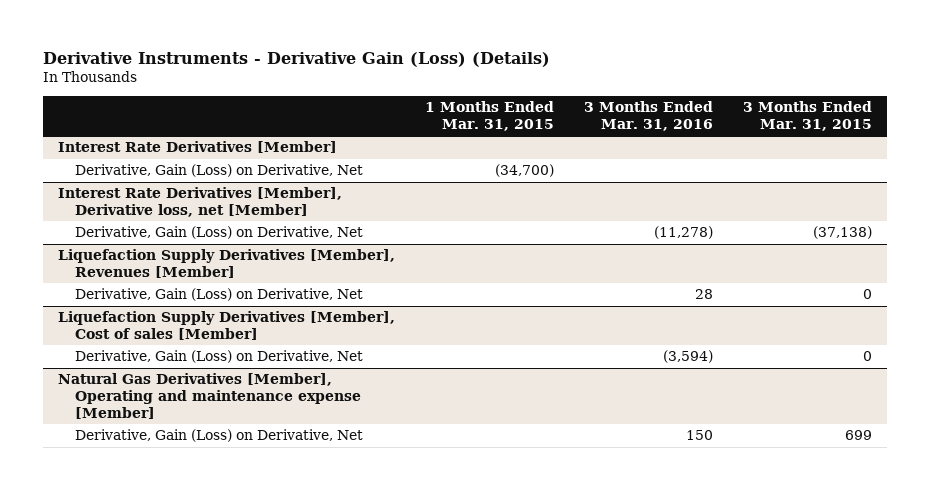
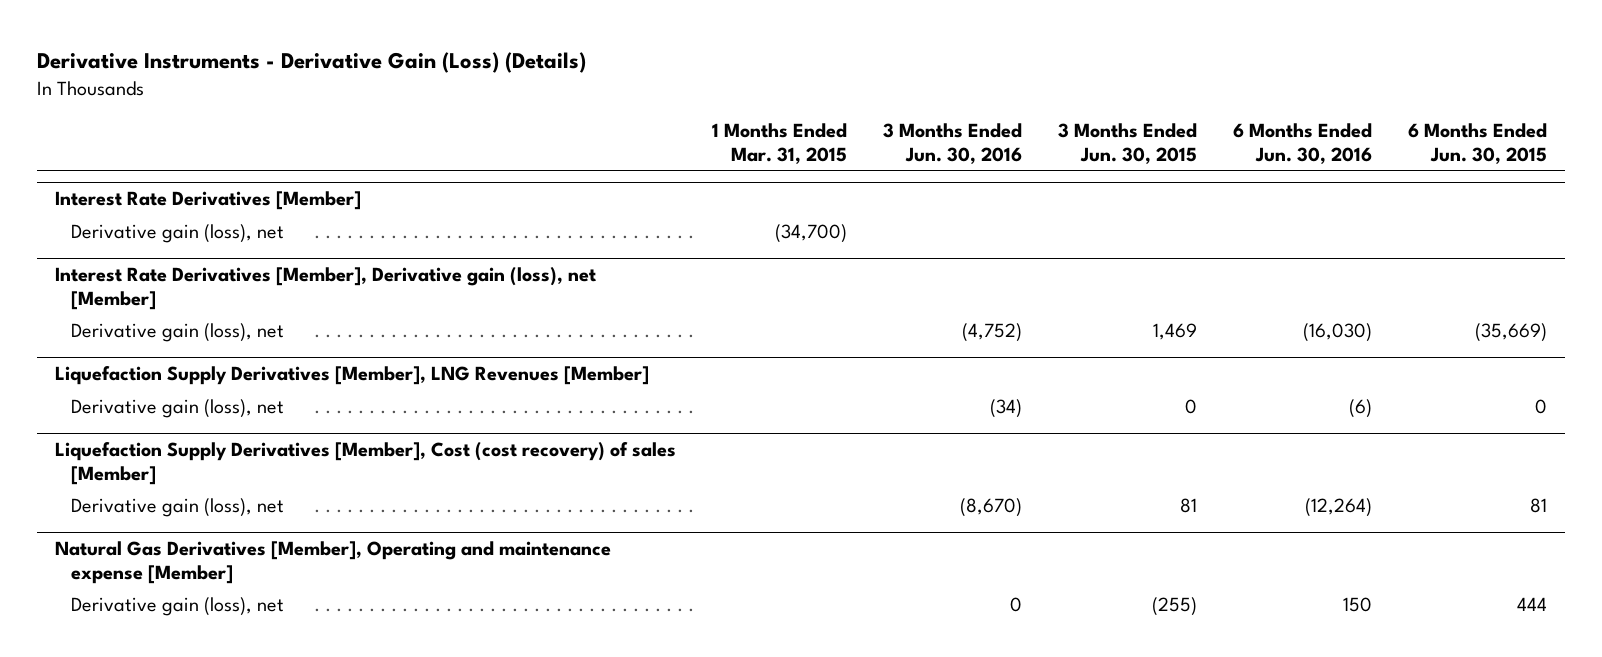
- | 1 Months Ended Mar. 31, 2015 | 3 Months Ended Mar. 31, 2016 | 3 Months Ended Mar. 31, 2015
+ | 1 Months Ended Mar. 31, 2015 | 3 Months Ended Jun. 30, 2016 | 3 Months Ended Jun. 30, 2015 | 6 Months Ended Jun. 30, 2016 | 6 Months Ended Jun. 30, 2015
@ Interest Rate Derivatives [Member]
- Derivative, Gain (Loss) on Derivative, Net | (34,700) | |
- Interest Rate Derivatives [Member], Derivative loss, net [Member]
- Derivative, Gain (Loss) on Derivative, Net | | (11,278) | (37,138)
- Liquefaction Supply Derivatives [Member], Revenues [Member]
- Derivative, Gain (Loss) on Derivative, Net | | 28 | 0
- Liquefaction Supply Derivatives [Member], Cost of sales [Member]
- Derivative, Gain (Loss) on Derivative, Net | | (3,594) | 0
@ Interest Rate Derivatives [Member]
+ Derivative gain (loss), net | (34,700) | | | |
+ Interest Rate Derivatives [Member], Derivative gain (loss), net [Member]
+ Derivative gain (loss), net | | (4,752) | 1,469 | (16,030) | (35,669)
+ Liquefaction Supply Derivatives [Member], LNG Revenues [Member]
+ Derivative gain (loss), net | | (34) | 0 | (6) | 0
+ Liquefaction Supply Derivatives [Member], Cost (cost recovery) of sales [Member]
+ Derivative gain (loss), net | | (8,670) | 81 | (12,264) | 81
@ Natural Gas Derivatives [Member], Operating and maintenance expense [Member]
- Derivative, Gain (Loss) on Derivative, Net | | 150 | 699
+ Derivative gain (loss), net | | 0 | (255) | 150 | 444

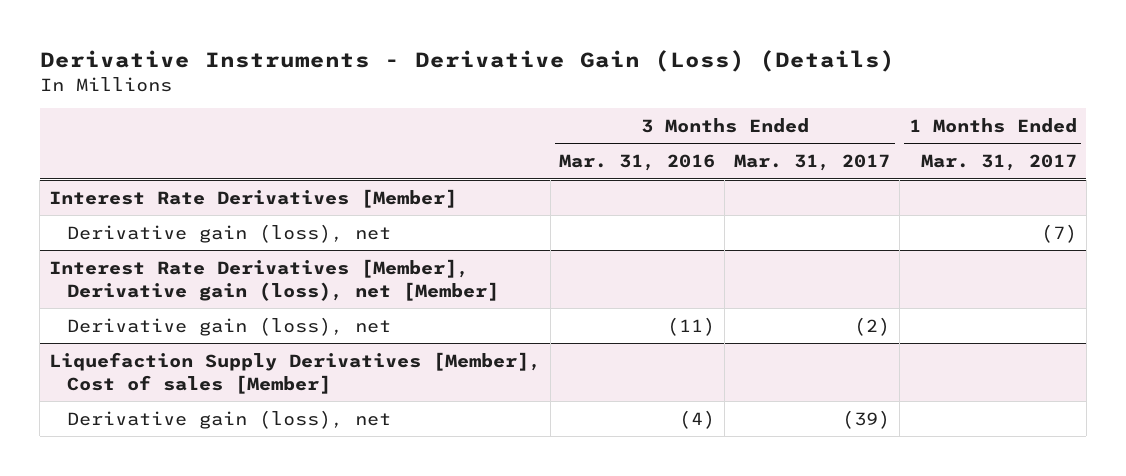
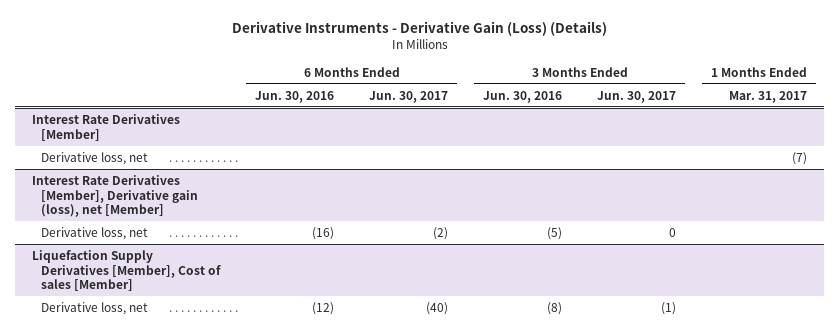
- | 3 Months Ended Mar. 31, 2016 | 3 Months Ended Mar. 31, 2017 | 1 Months Ended Mar. 31, 2017
+ | 6 Months Ended Jun. 30, 2016 | 6 Months Ended Jun. 30, 2017 | 3 Months Ended Jun. 30, 2016 | 3 Months Ended Jun. 30, 2017 | 1 Months Ended Mar. 31, 2017
@ Interest Rate Derivatives [Member]
- Derivative gain (loss), net | | | (7)
+ Derivative loss, net | | | | | (7)
@ Interest Rate Derivatives [Member], Derivative gain (loss), net [Member]
- Derivative gain (loss), net | (11) | (2) |
+ Derivative loss, net | (16) | (2) | (5) | 0 |
@ Liquefaction Supply Derivatives [Member], Cost of sales [Member]
- Derivative gain (loss), net | (4) | (39) |
+ Derivative loss, net | (12) | (40) | (8) | (1) |

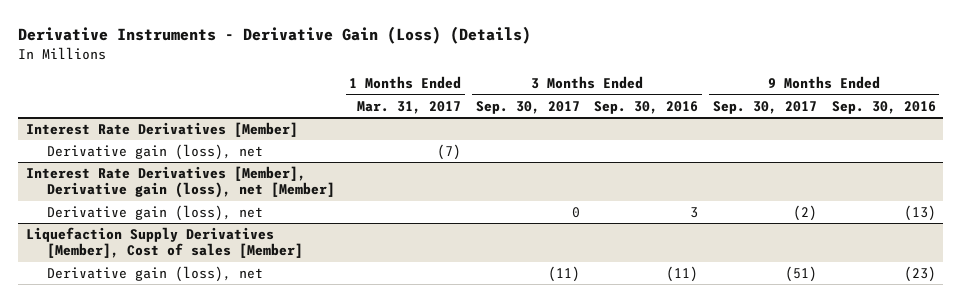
- | 6 Months Ended Jun. 30, 2016 | 6 Months Ended Jun. 30, 2017 | 3 Months Ended Jun. 30, 2016 | 3 Months Ended Jun. 30, 2017 | 1 Months Ended Mar. 31, 2017
+ | 1 Months Ended Mar. 31, 2017 | 3 Months Ended Sep. 30, 2017 | 3 Months Ended Sep. 30, 2016 | 9 Months Ended Sep. 30, 2017 | 9 Months Ended Sep. 30, 2016
@ Interest Rate Derivatives [Member]
- Derivative loss, net | | | | | (7)
+ Derivative gain (loss), net | (7) | | | |
@ Interest Rate Derivatives [Member], Derivative gain (loss), net [Member]
- Derivative loss, net | (16) | (2) | (5) | 0 |
+ Derivative gain (loss), net | | 0 | 3 | (2) | (13)
@ Liquefaction Supply Derivatives [Member], Cost of sales [Member]
- Derivative loss, net | (12) | (40) | (8) | (1) |
+ Derivative gain (loss), net | | (11) | (11) | (51) | (23)

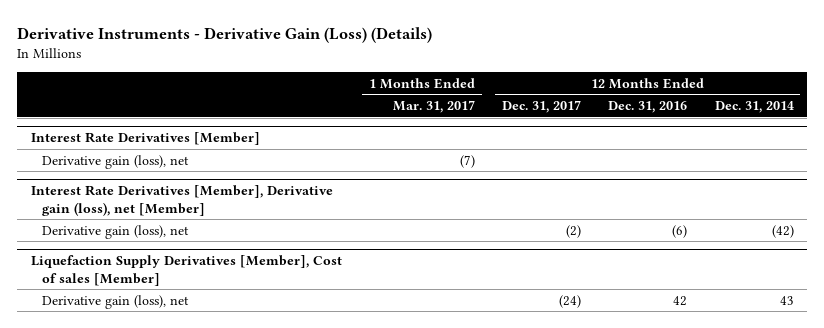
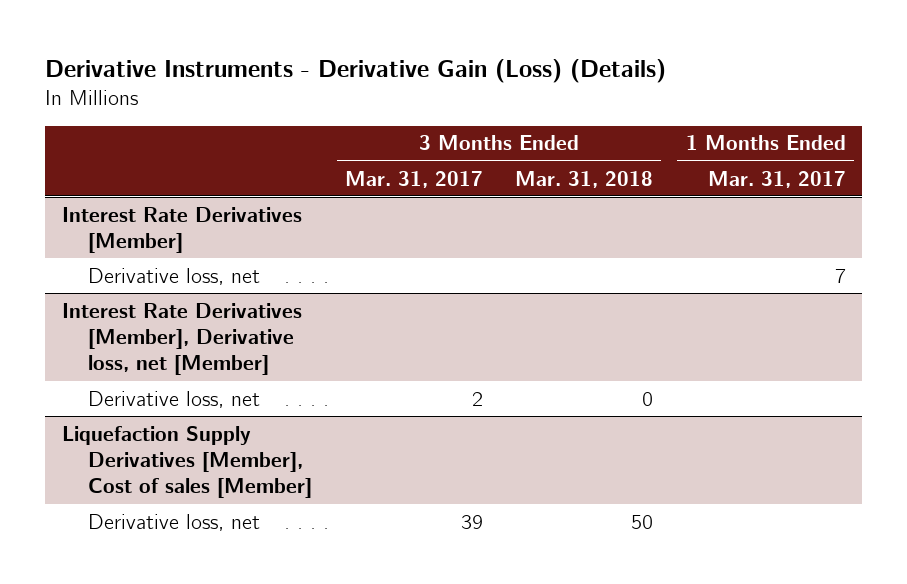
- | 1 Months Ended Mar. 31, 2017 | 12 Months Ended Dec. 31, 2017 | 12 Months Ended Dec. 31, 2016 | 12 Months Ended Dec. 31, 2014
+ | 3 Months Ended Mar. 31, 2017 | 3 Months Ended Mar. 31, 2018 | 1 Months Ended Mar. 31, 2017
@ Interest Rate Derivatives [Member]
- Derivative gain (loss), net | (7) | | |
- Interest Rate Derivatives [Member], Derivative gain (loss), net [Member]
- Derivative gain (loss), net | | (2) | (6) | (42)
@ Interest Rate Derivatives [Member]
+ Derivative loss, net | | | 7
+ Interest Rate Derivatives [Member], Derivative loss, net [Member]
+ Derivative loss, net | 2 | 0 |
@ Liquefaction Supply Derivatives [Member], Cost of sales [Member]
- Derivative gain (loss), net | | (24) | 42 | 43
+ Derivative loss, net | 39 | 50 |

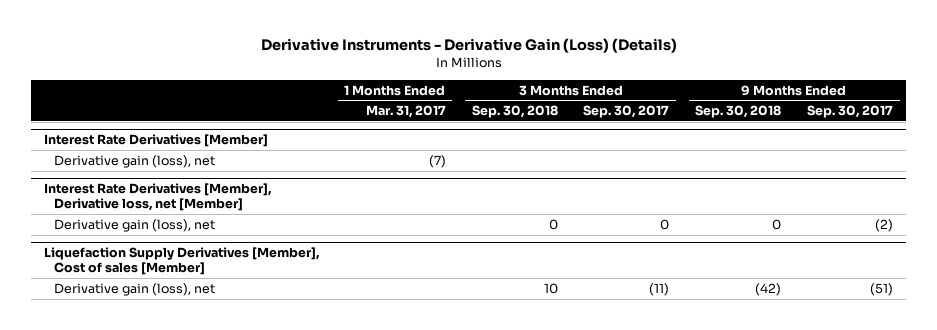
- | 3 Months Ended Mar. 31, 2017 | 3 Months Ended Mar. 31, 2018 | 1 Months Ended Mar. 31, 2017
+ | 1 Months Ended Mar. 31, 2017 | 3 Months Ended Sep. 30, 2018 | 3 Months Ended Sep. 30, 2017 | 9 Months Ended Sep. 30, 2018 | 9 Months Ended Sep. 30, 2017
@ Interest Rate Derivatives [Member]
- Derivative loss, net | | | 7
+ Derivative gain (loss), net | (7) | | | |
@ Interest Rate Derivatives [Member], Derivative loss, net [Member]
- Derivative loss, net | 2 | 0 |
+ Derivative gain (loss), net | | 0 | 0 | 0 | (2)
@ Liquefaction Supply Derivatives [Member], Cost of sales [Member]
- Derivative loss, net | 39 | 50 |
+ Derivative gain (loss), net | | 10 | (11) | (42) | (51)

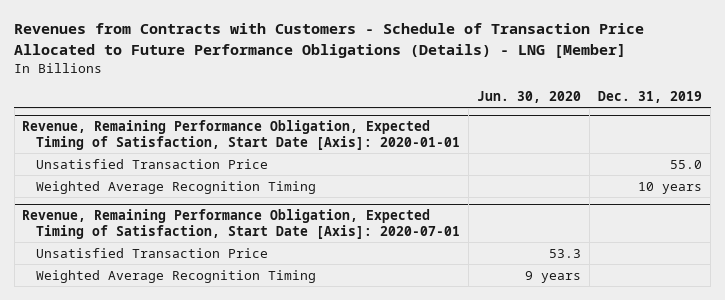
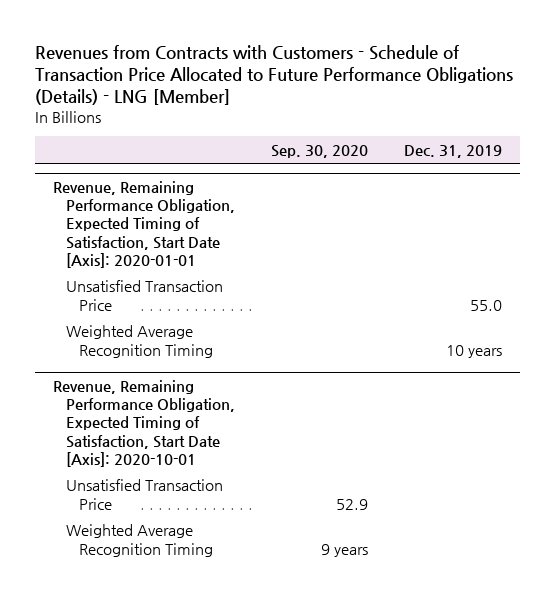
- | Jun. 30, 2020 | Dec. 31, 2019
+ | Sep. 30, 2020 | Dec. 31, 2019
- Revenue, Remaining Performance Obligation, Expected Timing of Satisfaction, Start Date [Axis]: 2020-07-01
+ Revenue, Remaining Performance Obligation, Expected Timing of Satisfaction, Start Date [Axis]: 2020-10-01

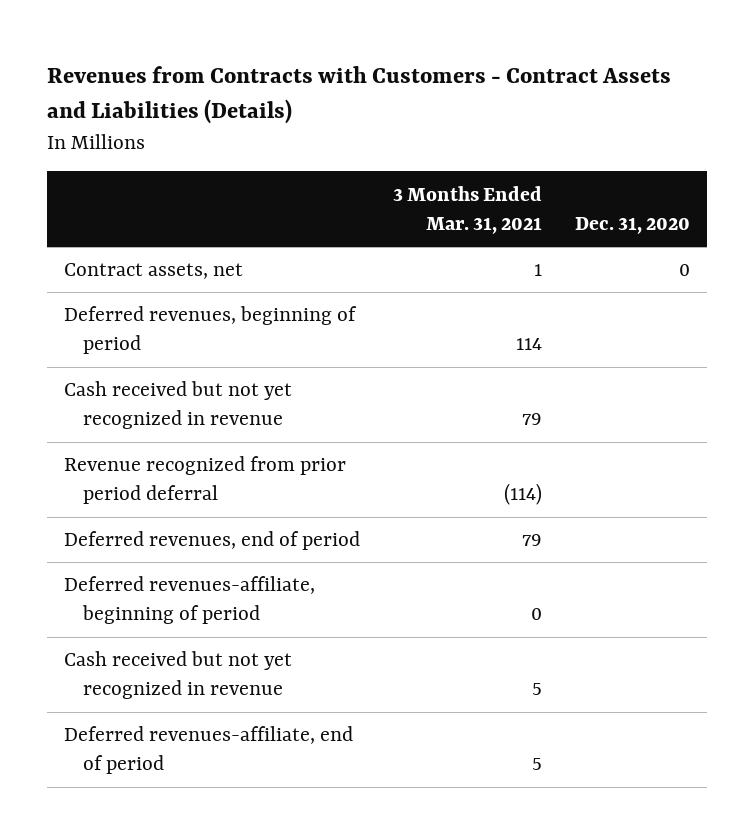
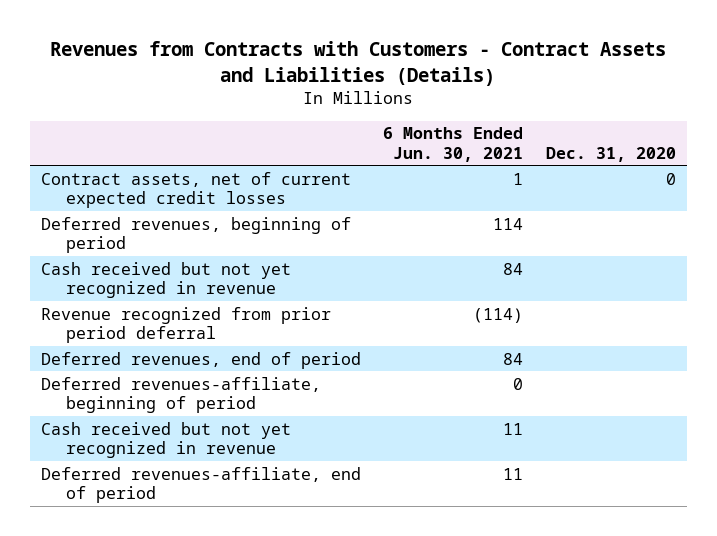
- | 3 Months Ended Mar. 31, 2021 | Dec. 31, 2020
+ | 6 Months Ended Jun. 30, 2021 | Dec. 31, 2020
- Contract assets, net | 1 | 0
+ Contract assets, net of current expected credit losses | 1 | 0

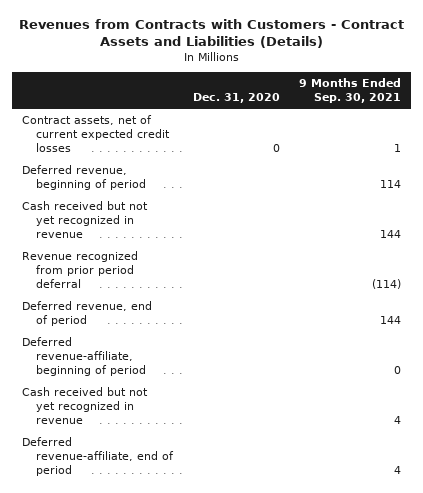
- | 6 Months Ended Jun. 30, 2021 | Dec. 31, 2020
+ | Dec. 31, 2020 | 9 Months Ended Sep. 30, 2021
- Deferred revenues, beginning of period | 114 |
+ Deferred revenue, beginning of period | | 114
- Deferred revenues, end of period | 84 |
- Deferred revenues-affiliate, beginning of period | 0 |
+ Deferred revenue, end of period | | 144
+ Deferred revenue-affiliate, beginning of period | | 0
- Deferred revenues-affiliate, end of period | 11 |
+ Deferred revenue-affiliate, end of period | | 4

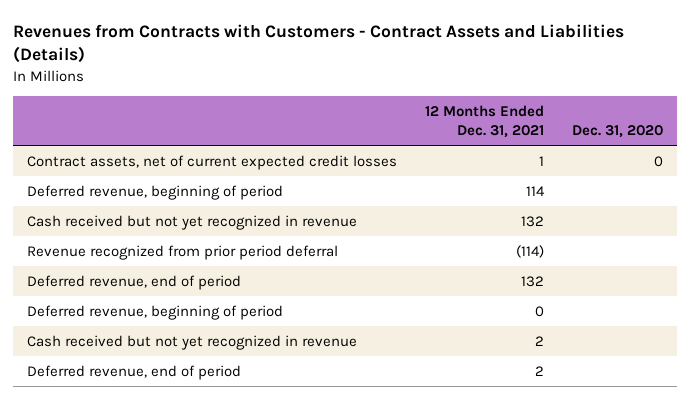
- | Dec. 31, 2020 | 9 Months Ended Sep. 30, 2021
+ | 12 Months Ended Dec. 31, 2021 | Dec. 31, 2020
- Deferred revenue-affiliate, beginning of period | | 0
+ Deferred revenue, beginning of period | 0 |
- Deferred revenue-affiliate, end of period | | 4
+ Deferred revenue, end of period | 2 |

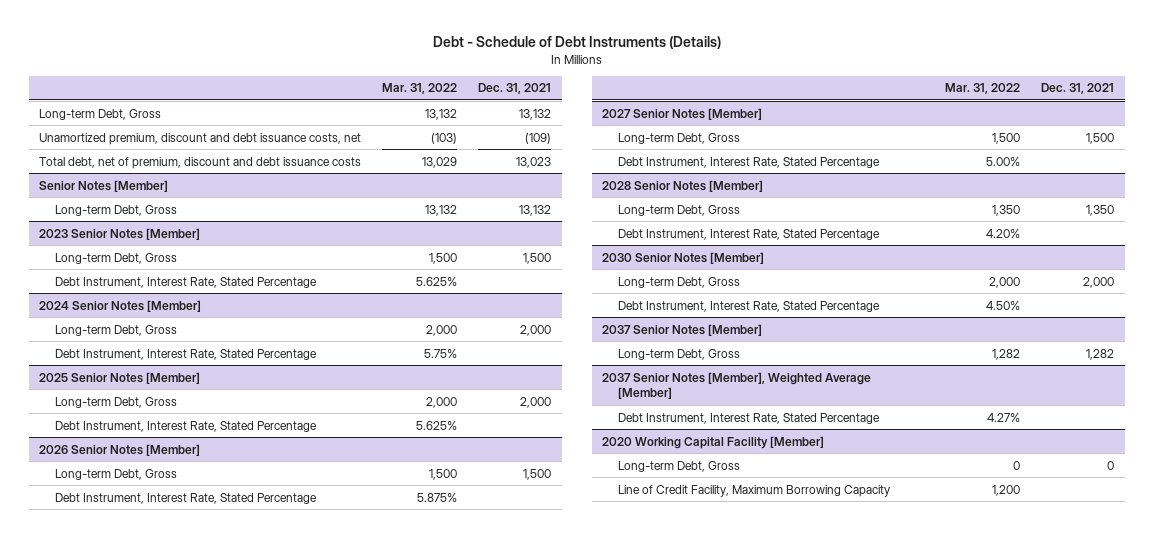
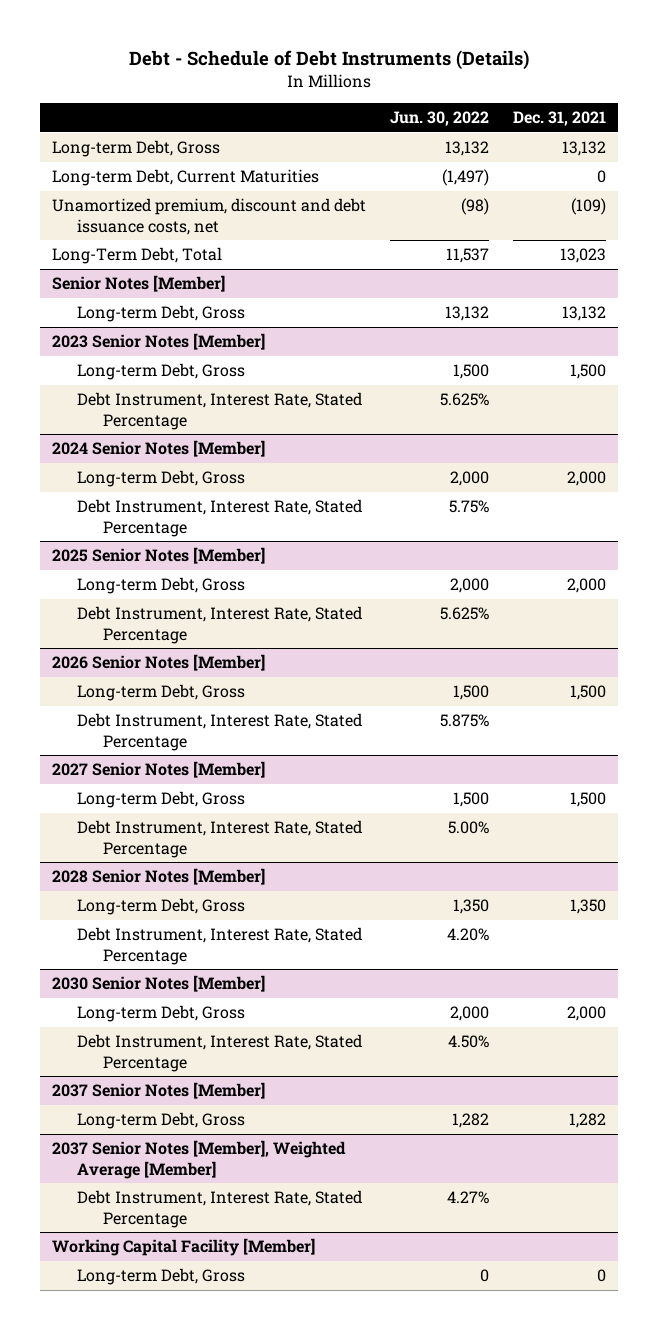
- | Mar. 31, 2022 | Dec. 31, 2021
+ | Jun. 30, 2022 | Dec. 31, 2021
+ Long-term Debt, Current Maturities | (1,497) | 0
- Total debt, net of premium, discount and debt issuance costs | 13,029 | 13,023
+ Long-Term Debt, Total | 11,537 | 13,023
- 2020 Working Capital Facility [Member]
+ Working Capital Facility [Member]
- Line of Credit Facility, Maximum Borrowing Capacity | 1,200 |

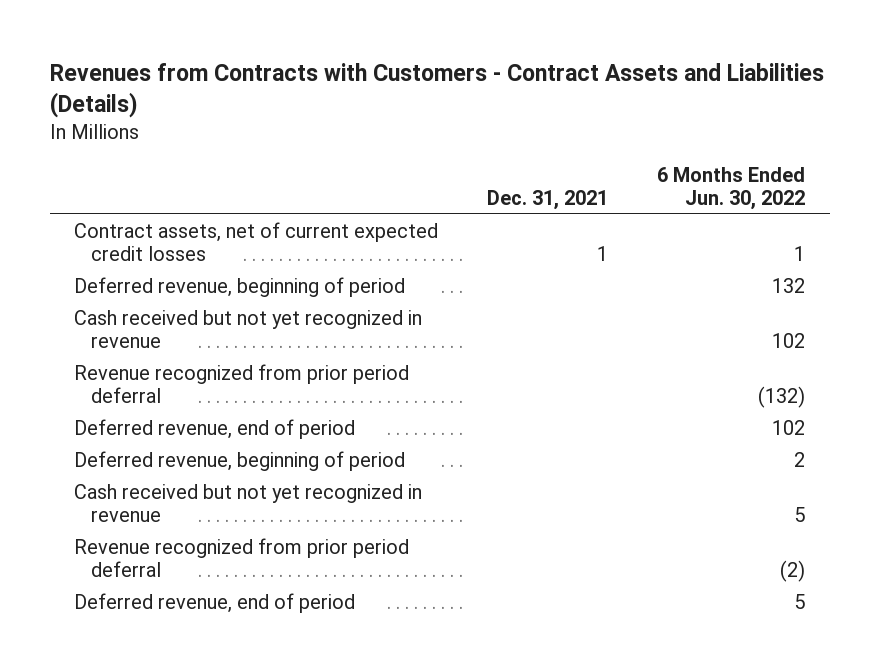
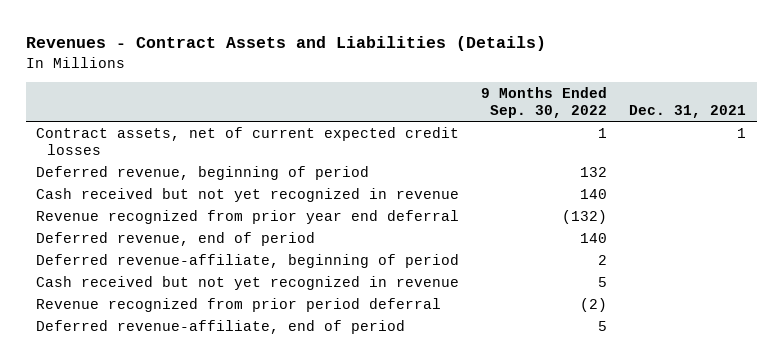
- Revenues from Contracts with Customers - Contract Assets and Liabilities (Details)
+ Revenues - Contract Assets and Liabilities (Details)
- | Dec. 31, 2021 | 6 Months Ended Jun. 30, 2022
+ | 9 Months Ended Sep. 30, 2022 | Dec. 31, 2021
- Revenue recognized from prior period deferral | | (132)
+ Revenue recognized from prior year end deferral | (132) |
- Deferred revenue, beginning of period | | 2
+ Deferred revenue-affiliate, beginning of period | 2 |
- Deferred revenue, end of period | | 5
+ Deferred revenue-affiliate, end of period | 5 |

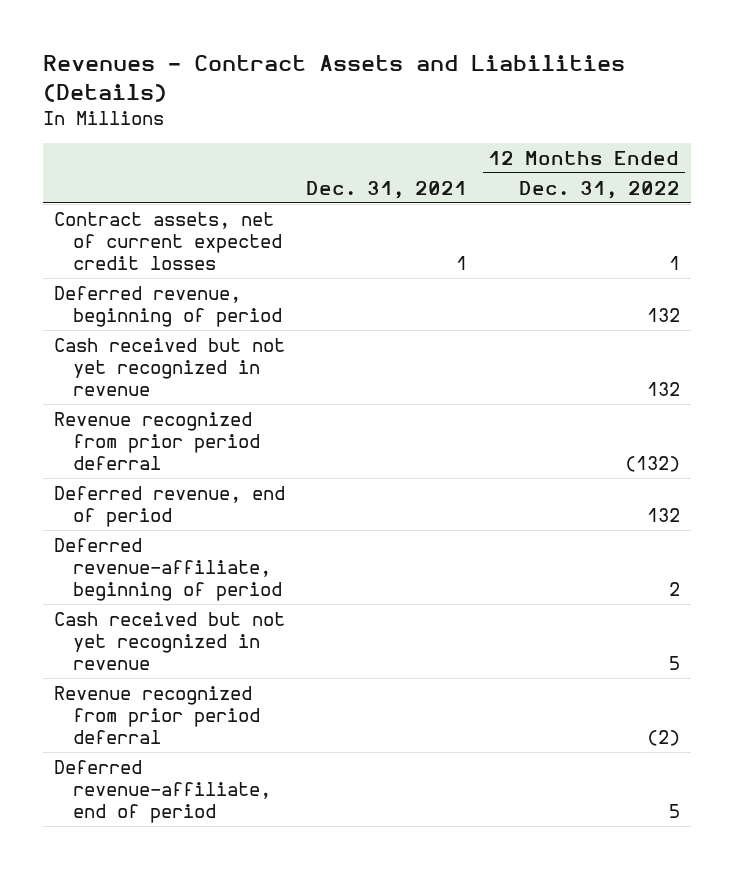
- | 9 Months Ended Sep. 30, 2022 | Dec. 31, 2021
+ | Dec. 31, 2021 | 12 Months Ended Dec. 31, 2022
- Revenue recognized from prior year end deferral | (132) |
+ Revenue recognized from prior period deferral | | (132)

